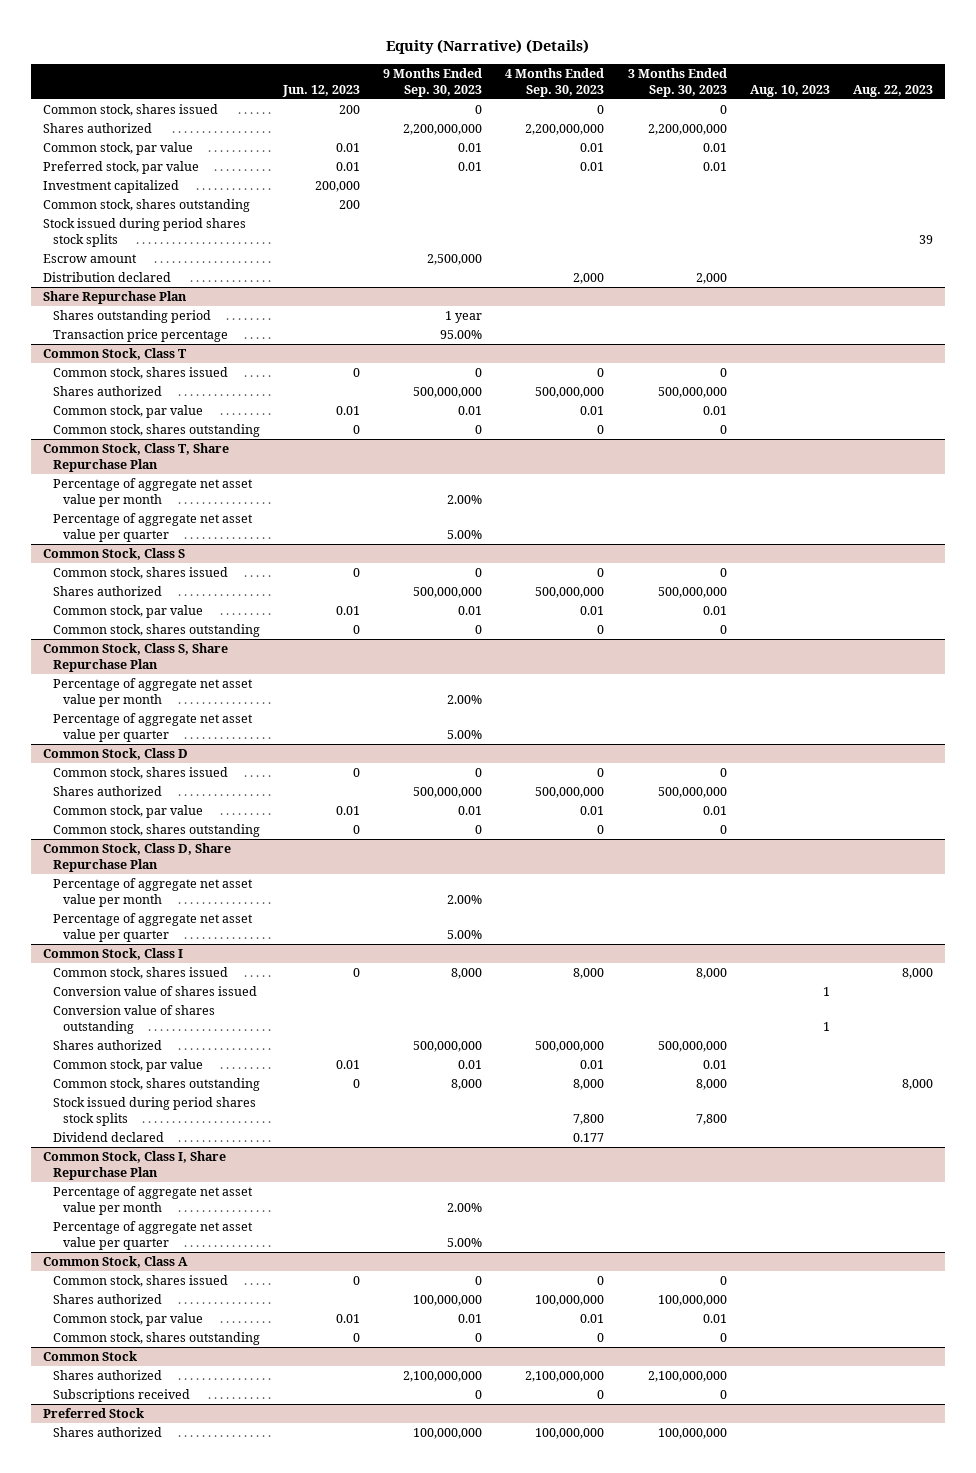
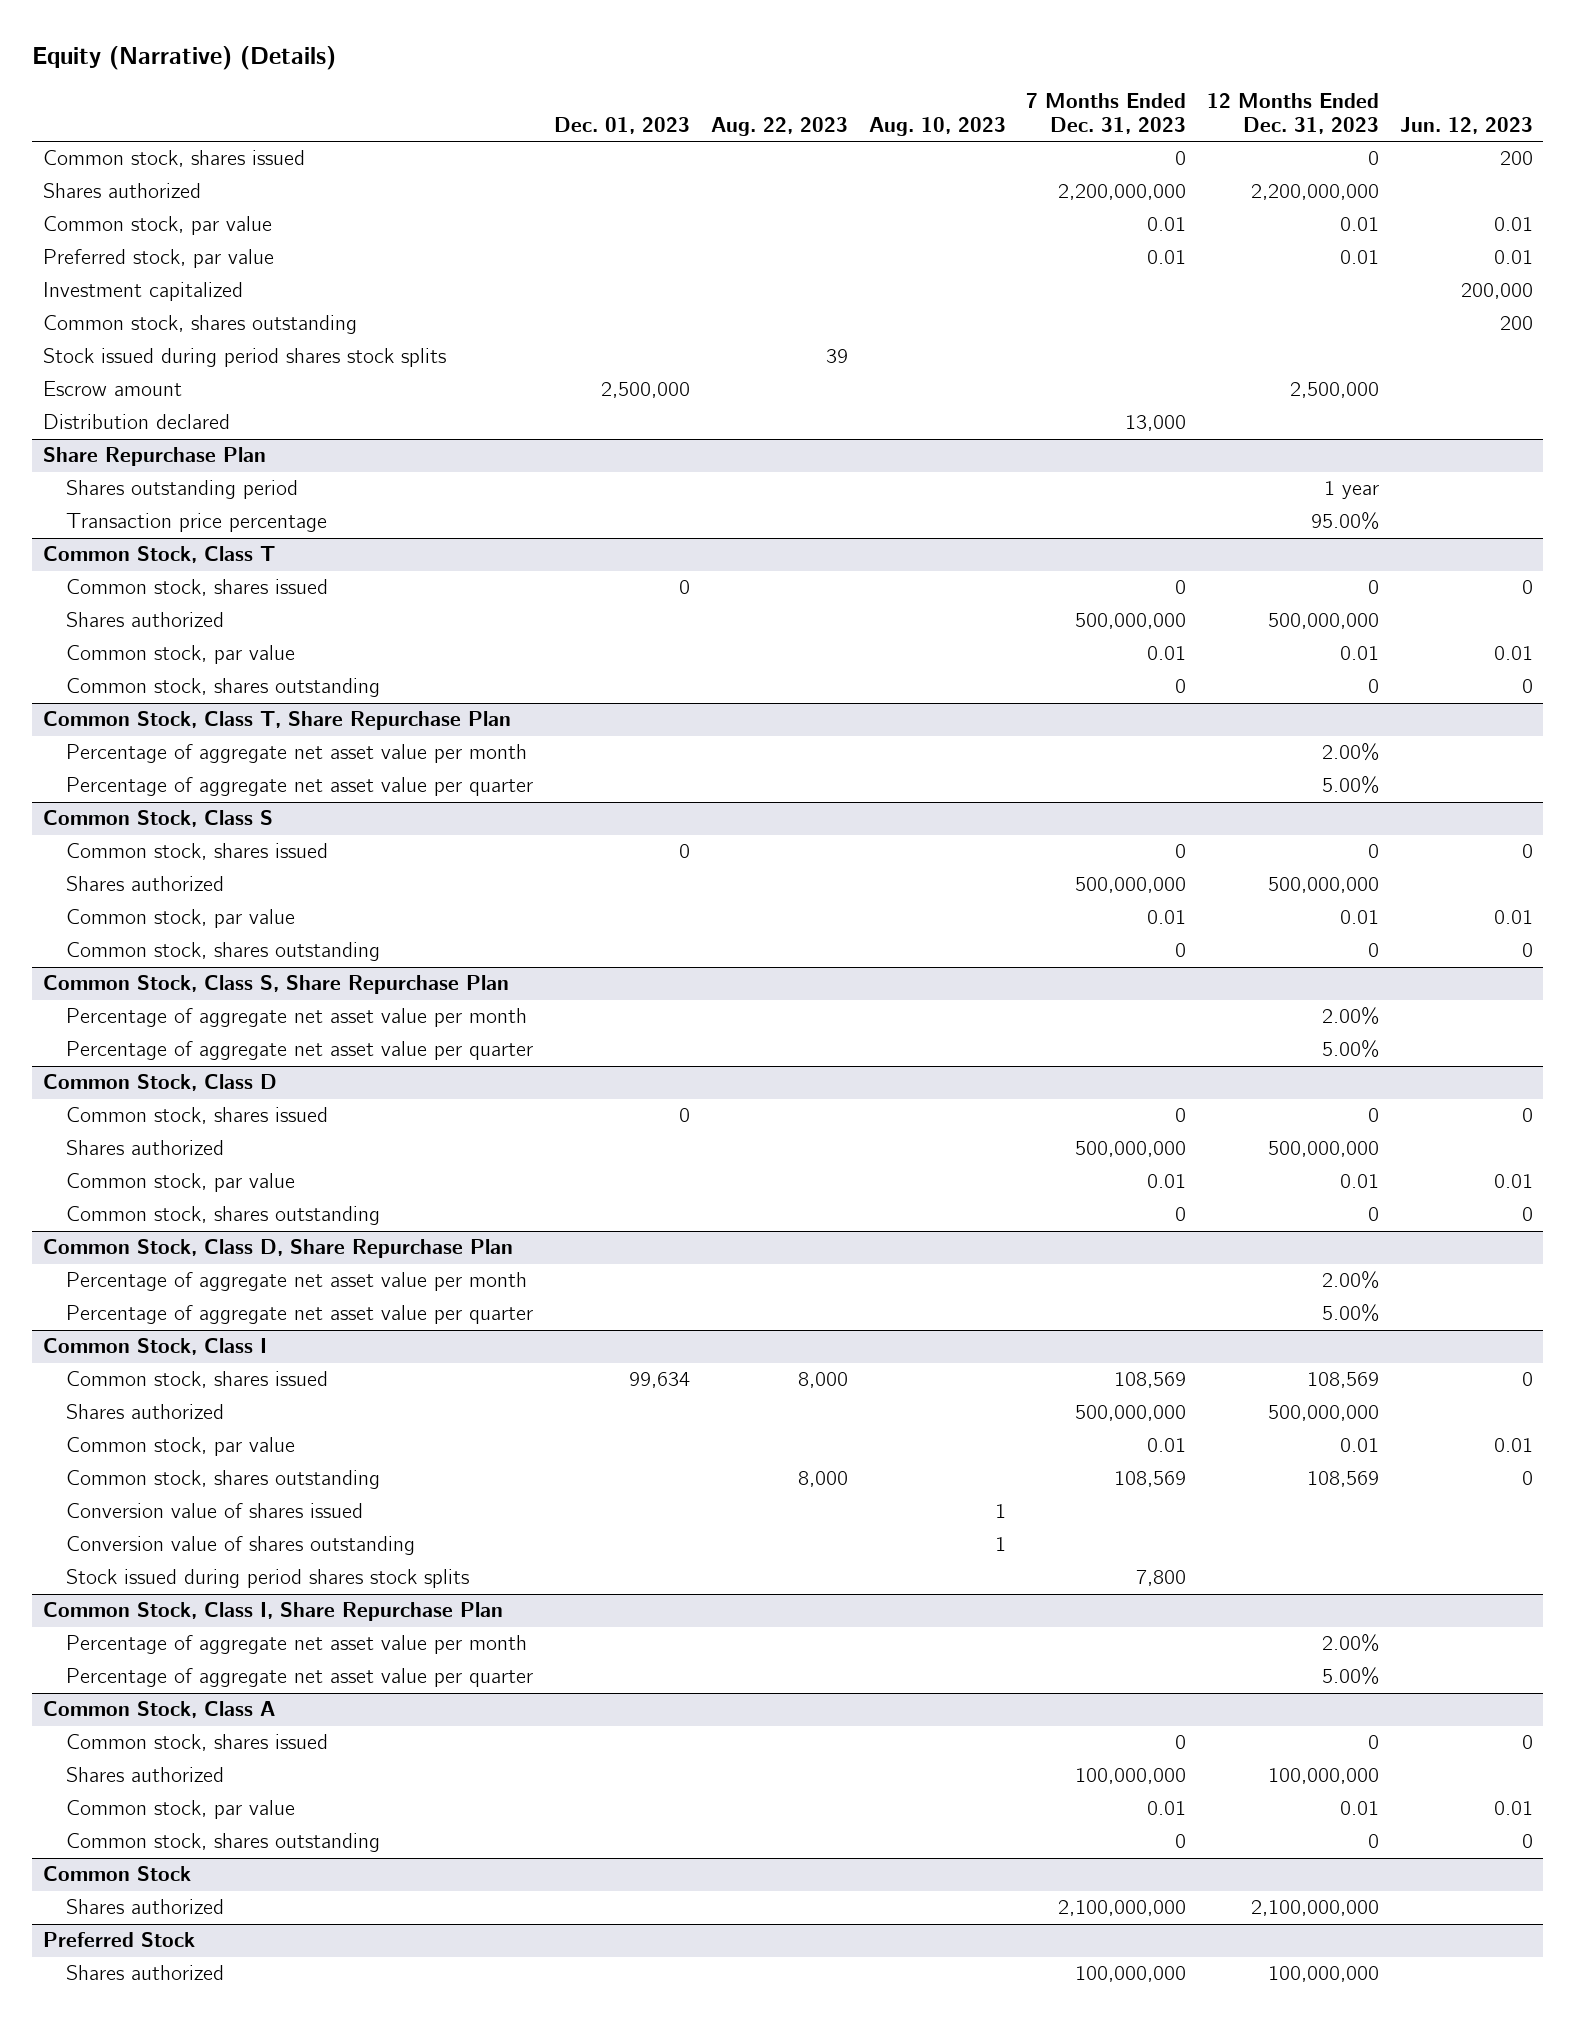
- | Jun. 12, 2023 | 9 Months Ended Sep. 30, 2023 | 4 Months Ended Sep. 30, 2023 | 3 Months Ended Sep. 30, 2023 | Aug. 10, 2023 | Aug. 22, 2023
+ | Dec. 01, 2023 | Aug. 22, 2023 | Aug. 10, 2023 | 7 Months Ended Dec. 31, 2023 | 12 Months Ended Dec. 31, 2023 | Jun. 12, 2023
@ Common Stock, Class I
moved down: Conversion value of shares issued | | | 1 | | |
moved down: Conversion value of shares outstanding | | | 1 | | |
- Dividend declared | | | 0.177 | | |
@ Common Stock
- Subscriptions received | | 0 | 0 | 0 | |

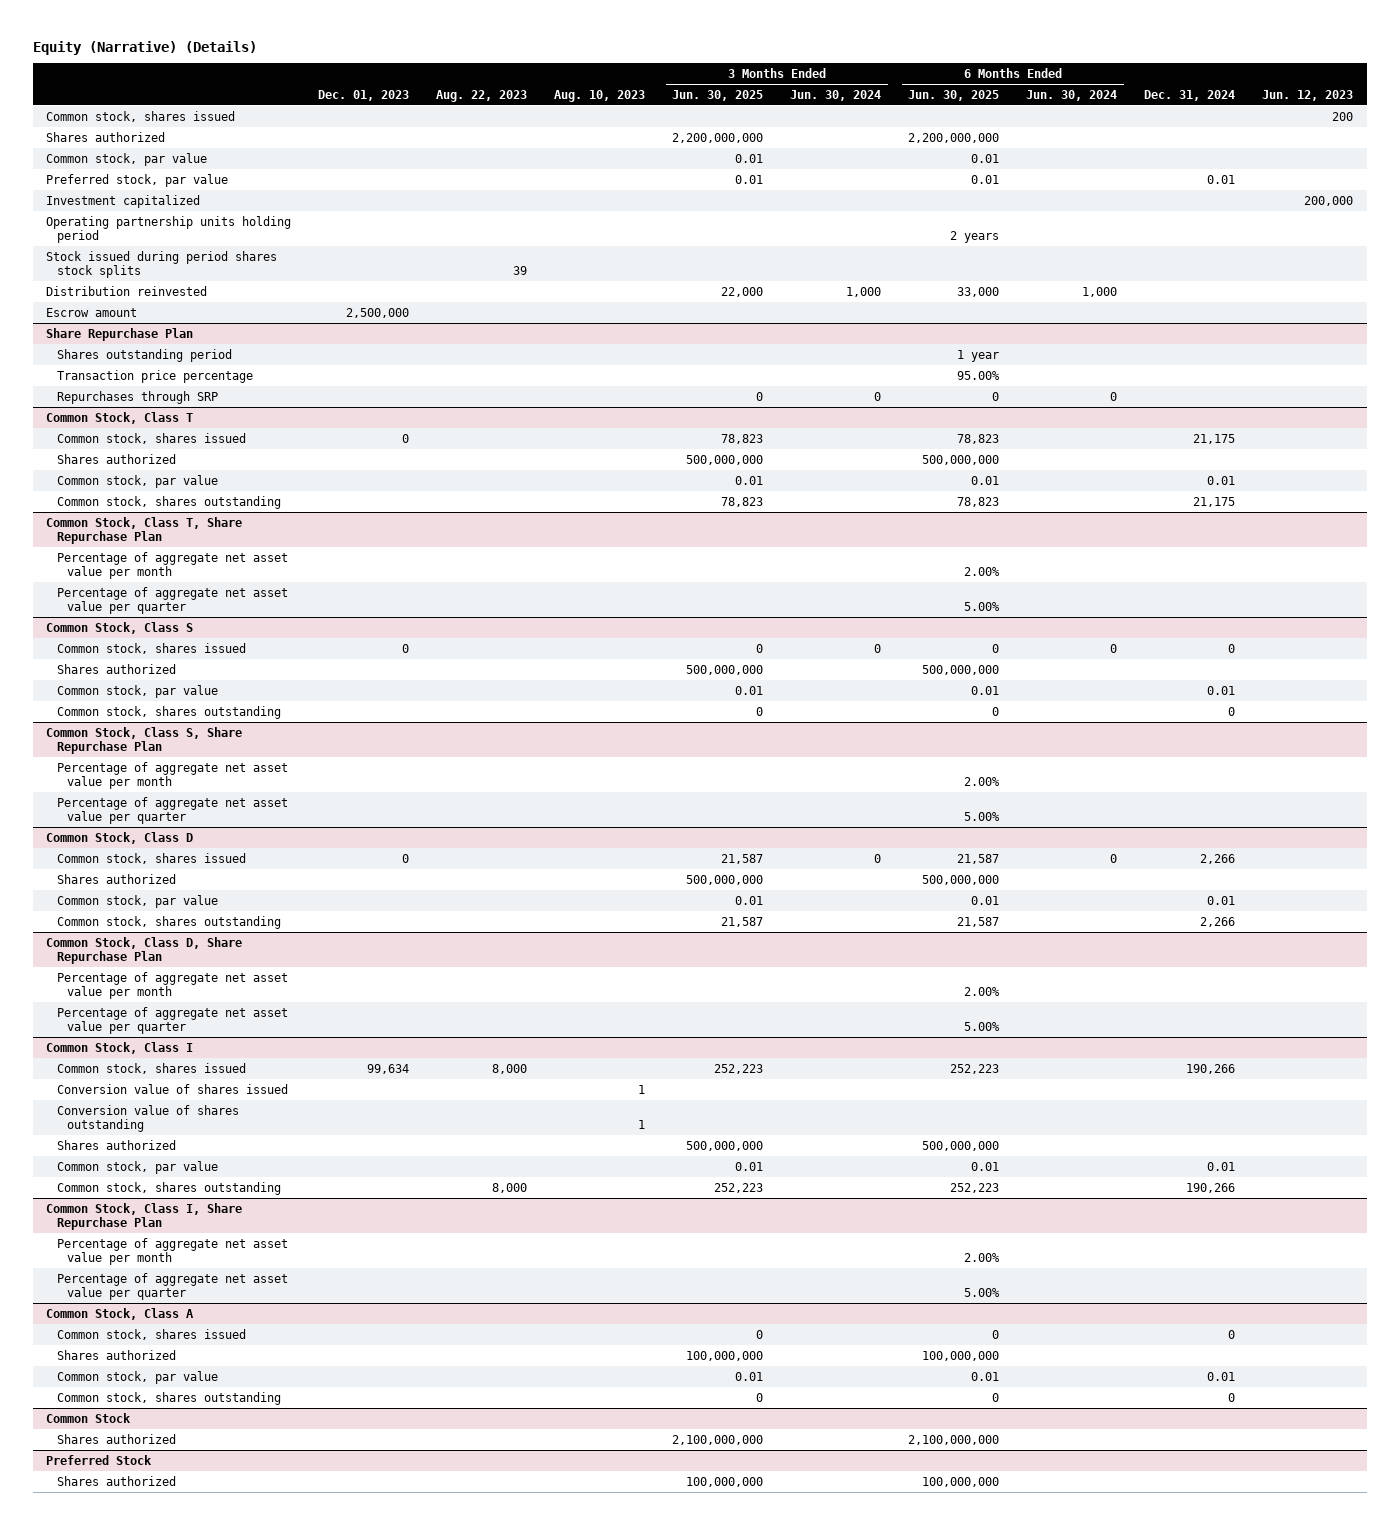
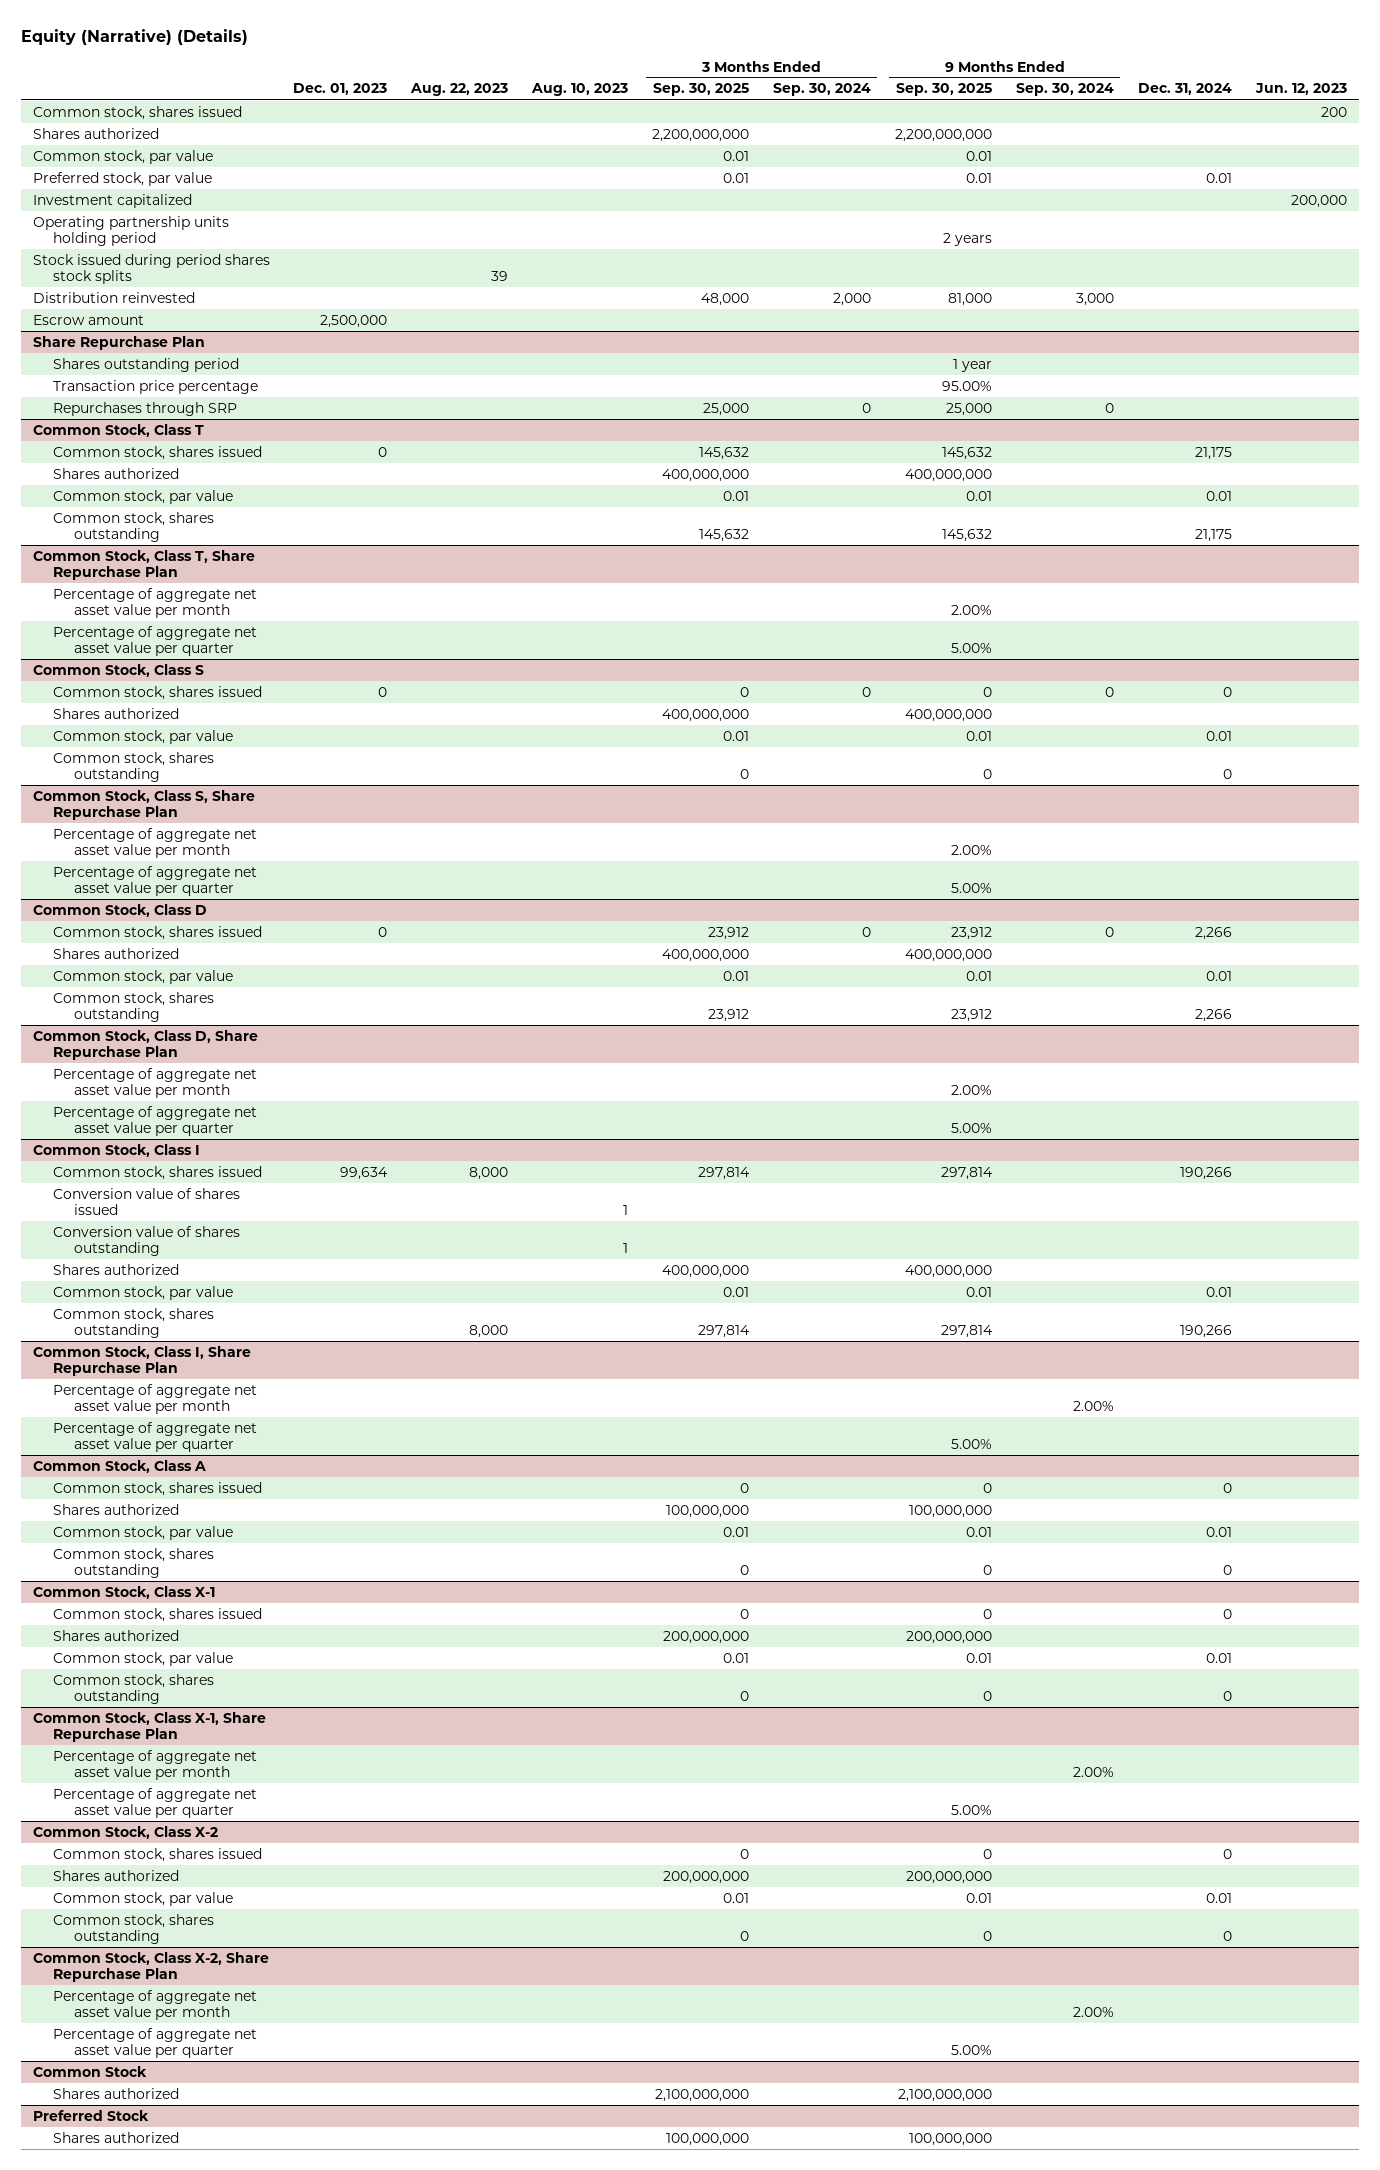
- | Dec. 01, 2023 | Aug. 22, 2023 | Aug. 10, 2023 | 3 Months Ended Jun. 30, 2025 | 3 Months Ended Jun. 30, 2024 | 6 Months Ended Jun. 30, 2025 | 6 Months Ended Jun. 30, 2024 | Dec. 31, 2024 | Jun. 12, 2023
+ | Dec. 01, 2023 | Aug. 22, 2023 | Aug. 10, 2023 | 3 Months Ended Sep. 30, 2025 | 3 Months Ended Sep. 30, 2024 | 9 Months Ended Sep. 30, 2025 | 9 Months Ended Sep. 30, 2024 | Dec. 31, 2024 | Jun. 12, 2023
+ Common Stock, Class X-1
+ Common stock, shares issued | | | | 0 | | 0 | | 0 |
+ Shares authorized | | | | 200,000,000 | | 200,000,000 | | |
+ Common stock, par value | | | | 0.01 | | 0.01 | | 0.01 |
+ Common stock, shares outstanding | | | | 0 | | 0 | | 0 |
+ Common Stock, Class X-1, Share Repurchase Plan
+ Percentage of aggregate net asset value per month | | | | | | | 2.00% | |
+ Percentage of aggregate net asset value per quarter | | | | | | 5.00% | | |
+ Common Stock, Class X-2
+ Common stock, shares issued | | | | 0 | | 0 | | 0 |
+ Shares authorized | | | | 200,000,000 | | 200,000,000 | | |
+ Common stock, par value | | | | 0.01 | | 0.01 | | 0.01 |
+ Common stock, shares outstanding | | | | 0 | | 0 | | 0 |
+ Common Stock, Class X-2, Share Repurchase Plan
+ Percentage of aggregate net asset value per month | | | | | | | 2.00% | |
+ Percentage of aggregate net asset value per quarter | | | | | | 5.00% | | |

